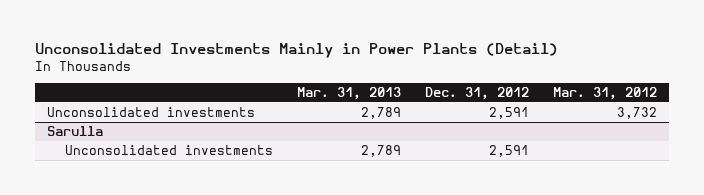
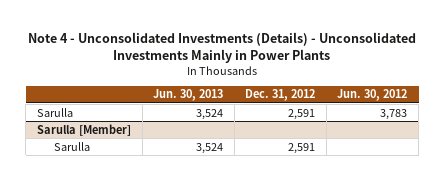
- Unconsolidated Investments Mainly in Power Plants (Detail)
+ Note 4 - Unconsolidated Investments (Details) - Unconsolidated Investments Mainly in Power Plants
- | Mar. 31, 2013 | Dec. 31, 2012 | Mar. 31, 2012
+ | Jun. 30, 2013 | Dec. 31, 2012 | Jun. 30, 2012
- Unconsolidated investments | 2,789 | 2,591 | 3,732
- Sarulla
- Unconsolidated investments | 2,789 | 2,591 |
+ Sarulla | 3,524 | 2,591 | 3,783
+ Sarulla [Member]
+ Sarulla | 3,524 | 2,591 |

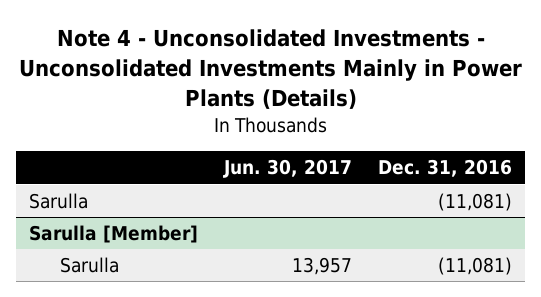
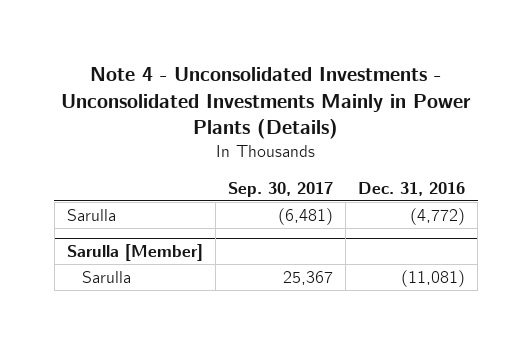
- | Jun. 30, 2017 | Dec. 31, 2016
+ | Sep. 30, 2017 | Dec. 31, 2016
- Sarulla | | (11,081)
+ Sarulla | (6,481) | (4,772)

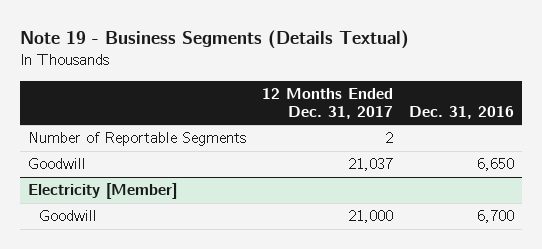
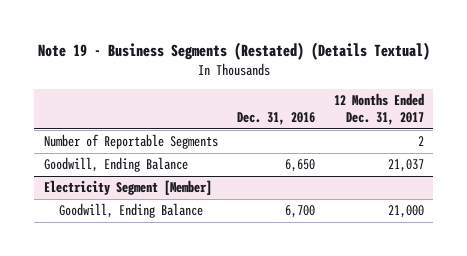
- Note 19 - Business Segments (Details Textual)
+ Note 19 - Business Segments (Restated) (Details Textual)
- | 12 Months Ended Dec. 31, 2017 | Dec. 31, 2016
+ | Dec. 31, 2016 | 12 Months Ended Dec. 31, 2017
- Goodwill | 21,037 | 6,650
- Electricity [Member]
- Goodwill | 21,000 | 6,700
+ Goodwill, Ending Balance | 6,650 | 21,037
+ Electricity Segment [Member]
+ Goodwill, Ending Balance | 6,700 | 21,000

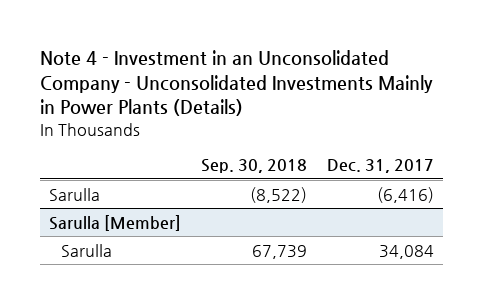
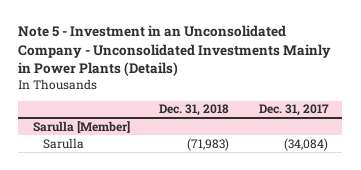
- Note 4 - Investment in an Unconsolidated Company - Unconsolidated Investments Mainly in Power Plants (Details)
+ Note 5 - Investment in an Unconsolidated Company - Unconsolidated Investments Mainly in Power Plants (Details)
- | Sep. 30, 2018 | Dec. 31, 2017
+ | Dec. 31, 2018 | Dec. 31, 2017
- Sarulla | (8,522) | (6,416)
@ Sarulla [Member]
- Sarulla | 67,739 | 34,084
+ Sarulla | (71,983) | (34,084)

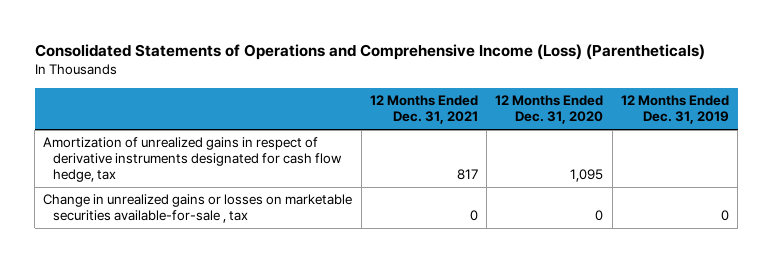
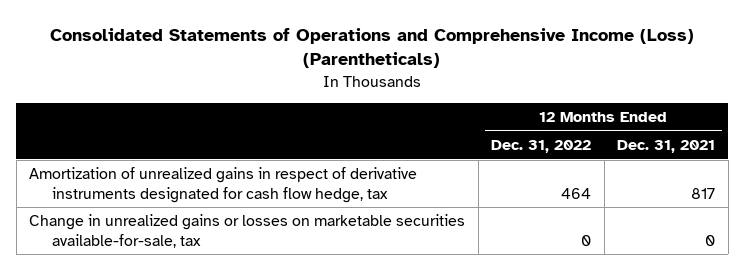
- | 12 Months Ended Dec. 31, 2021 | 12 Months Ended Dec. 31, 2020 | 12 Months Ended Dec. 31, 2019
+ | 12 Months Ended Dec. 31, 2022 | 12 Months Ended Dec. 31, 2021
- Change in unrealized gains or losses on marketable securities available-for-sale , tax | 0 | 0 | 0
+ Change in unrealized gains or losses on marketable securities available-for-sale, tax | 0 | 0

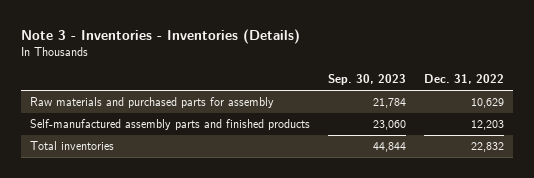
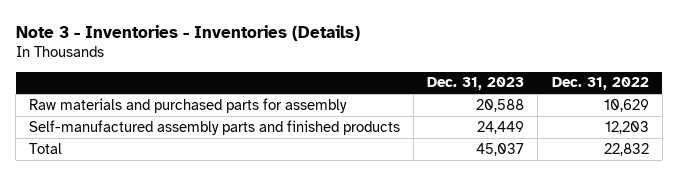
- | Sep. 30, 2023 | Dec. 31, 2022
+ | Dec. 31, 2023 | Dec. 31, 2022
- Total inventories | 44,844 | 22,832
+ Total | 45,037 | 22,832

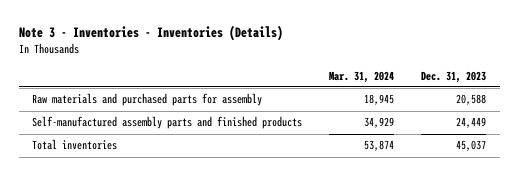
- | Dec. 31, 2023 | Dec. 31, 2022
+ | Mar. 31, 2024 | Dec. 31, 2023
- Total | 45,037 | 22,832
+ Total inventories | 53,874 | 45,037

